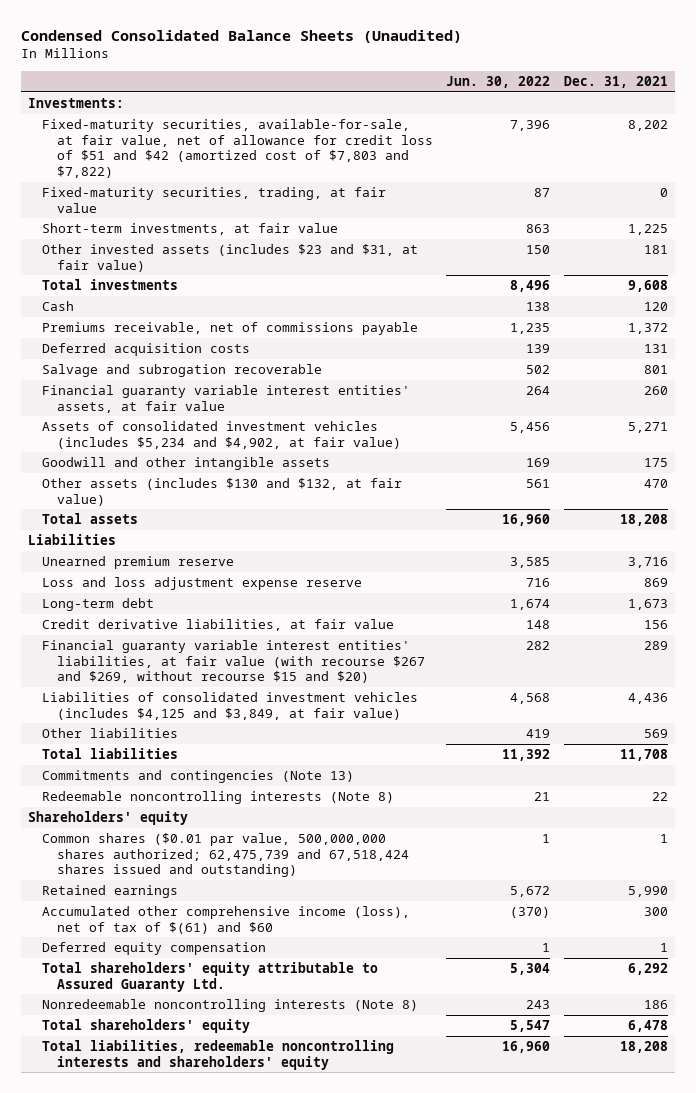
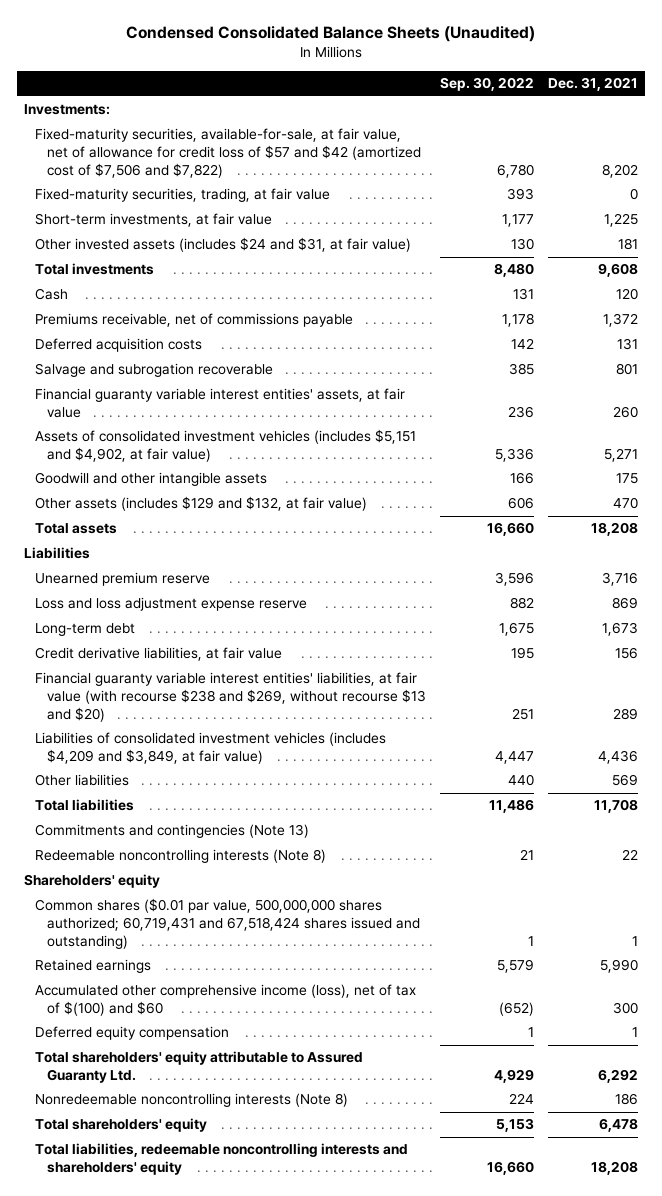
- | Jun. 30, 2022 | Dec. 31, 2021
+ | Sep. 30, 2022 | Dec. 31, 2021
- Fixed-maturity securities, available-for-sale, at fair value, net of allowance for credit loss of $51 and $42 (amortized cost of $7,803 and $7,822) | 7,396 | 8,202
+ Fixed-maturity securities, available-for-sale, at fair value, net of allowance for credit loss of $57 and $42 (amortized cost of $7,506 and $7,822) | 6,780 | 8,202
- Other invested assets (includes $23 and $31, at fair value) | 150 | 181
+ Other invested assets (includes $24 and $31, at fair value) | 130 | 181
- Assets of consolidated investment vehicles (includes $5,234 and $4,902, at fair value) | 5,456 | 5,271
+ Assets of consolidated investment vehicles (includes $5,151 and $4,902, at fair value) | 5,336 | 5,271
- Other assets (includes $130 and $132, at fair value) | 561 | 470
+ Other assets (includes $129 and $132, at fair value) | 606 | 470
- Financial guaranty variable interest entities' liabilities, at fair value (with recourse $267 and $269, without recourse $15 and $20) | 282 | 289
- Liabilities of consolidated investment vehicles (includes $4,125 and $3,849, at fair value) | 4,568 | 4,436
+ Financial guaranty variable interest entities' liabilities, at fair value (with recourse $238 and $269, without recourse $13 and $20) | 251 | 289
+ Liabilities of consolidated investment vehicles (includes $4,209 and $3,849, at fair value) | 4,447 | 4,436
- Common shares ($0.01 par value, 500,000,000 shares authorized; 62,475,739 and 67,518,424 shares issued and outstanding) | 1 | 1
+ Common shares ($0.01 par value, 500,000,000 shares authorized; 60,719,431 and 67,518,424 shares issued and outstanding) | 1 | 1
- Accumulated other comprehensive income (loss), net of tax of $(61) and $60 | (370) | 300
+ Accumulated other comprehensive income (loss), net of tax of $(100) and $60 | (652) | 300

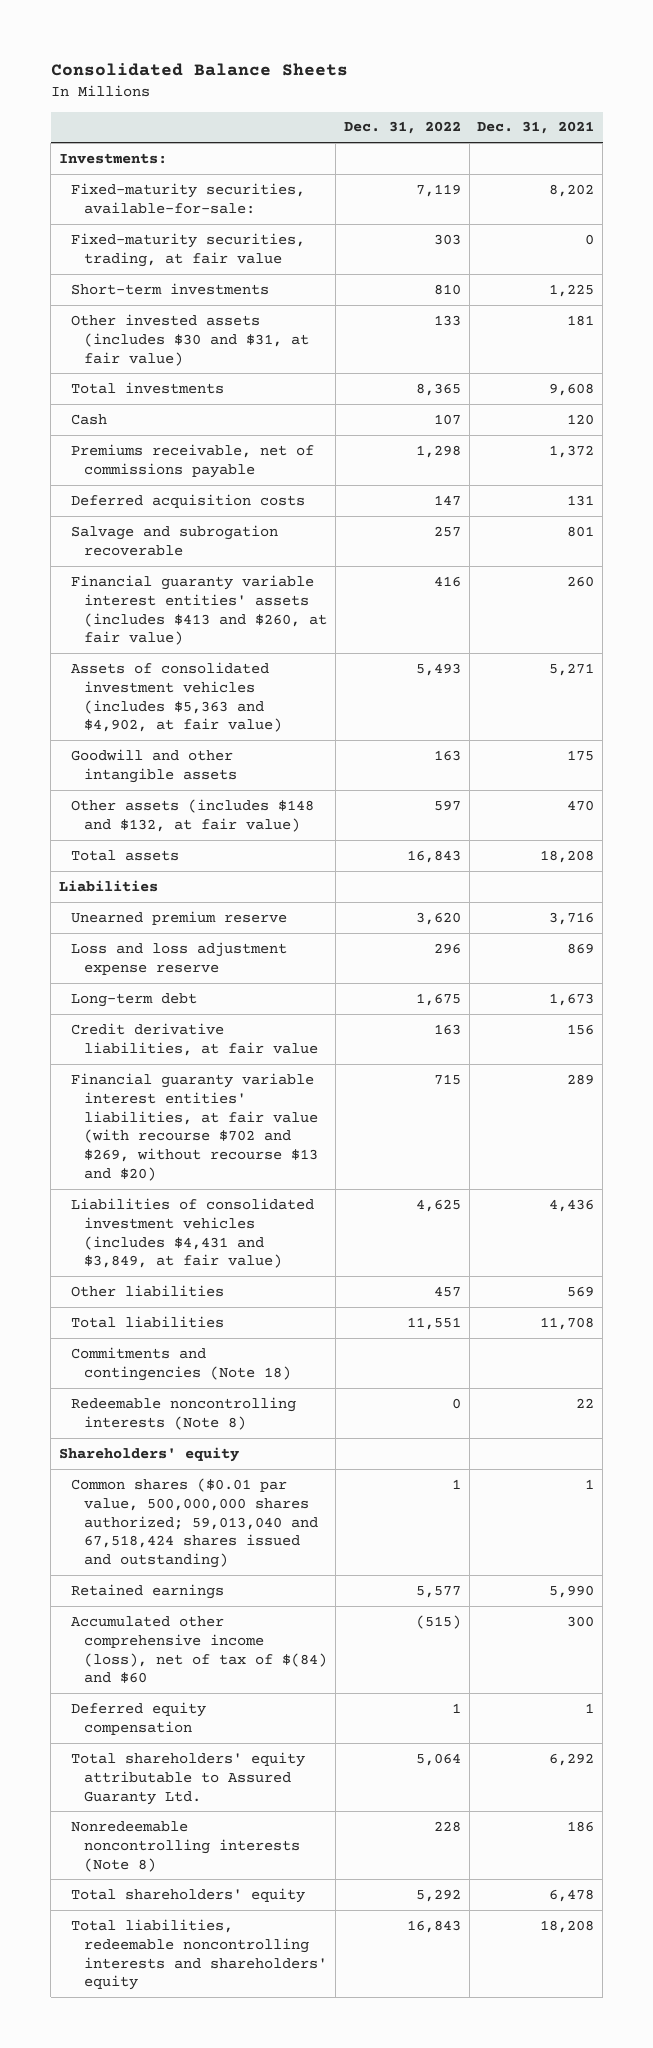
- Condensed Consolidated Balance Sheets (Unaudited)
+ Consolidated Balance Sheets
- | Sep. 30, 2022 | Dec. 31, 2021
+ | Dec. 31, 2022 | Dec. 31, 2021
- Fixed-maturity securities, available-for-sale, at fair value, net of allowance for credit loss of $57 and $42 (amortized cost of $7,506 and $7,822) | 6,780 | 8,202
+ Fixed-maturity securities, available-for-sale: | 7,119 | 8,202
- Short-term investments, at fair value | 1,177 | 1,225
- Other invested assets (includes $24 and $31, at fair value) | 130 | 181
+ Short-term investments | 810 | 1,225
+ Other invested assets (includes $30 and $31, at fair value) | 133 | 181
- Financial guaranty variable interest entities' assets, at fair value | 236 | 260
- Assets of consolidated investment vehicles (includes $5,151 and $4,902, at fair value) | 5,336 | 5,271
+ Financial guaranty variable interest entities' assets (includes $413 and $260, at fair value) | 416 | 260
+ Assets of consolidated investment vehicles (includes $5,363 and $4,902, at fair value) | 5,493 | 5,271
- Other assets (includes $129 and $132, at fair value) | 606 | 470
+ Other assets (includes $148 and $132, at fair value) | 597 | 470
- Financial guaranty variable interest entities' liabilities, at fair value (with recourse $238 and $269, without recourse $13 and $20) | 251 | 289
- Liabilities of consolidated investment vehicles (includes $4,209 and $3,849, at fair value) | 4,447 | 4,436
+ Financial guaranty variable interest entities' liabilities, at fair value (with recourse $702 and $269, without recourse $13 and $20) | 715 | 289
+ Liabilities of consolidated investment vehicles (includes $4,431 and $3,849, at fair value) | 4,625 | 4,436
- Commitments and contingencies (Note 13)
+ Commitments and contingencies (Note 18)
- Common shares ($0.01 par value, 500,000,000 shares authorized; 60,719,431 and 67,518,424 shares issued and outstanding) | 1 | 1
+ Common shares ($0.01 par value, 500,000,000 shares authorized; 59,013,040 and 67,518,424 shares issued and outstanding) | 1 | 1
- Accumulated other comprehensive income (loss), net of tax of $(100) and $60 | (652) | 300
+ Accumulated other comprehensive income (loss), net of tax of $(84) and $60 | (515) | 300

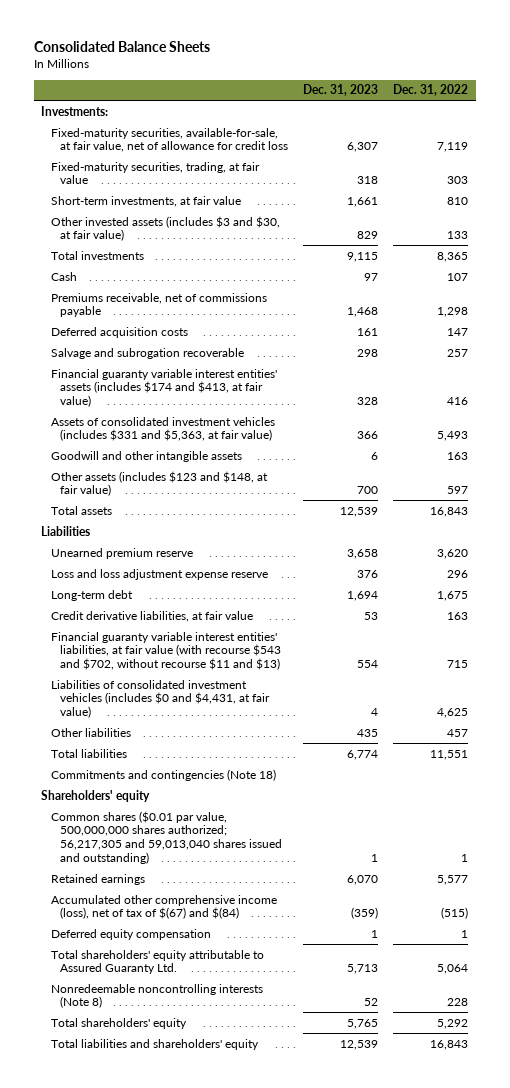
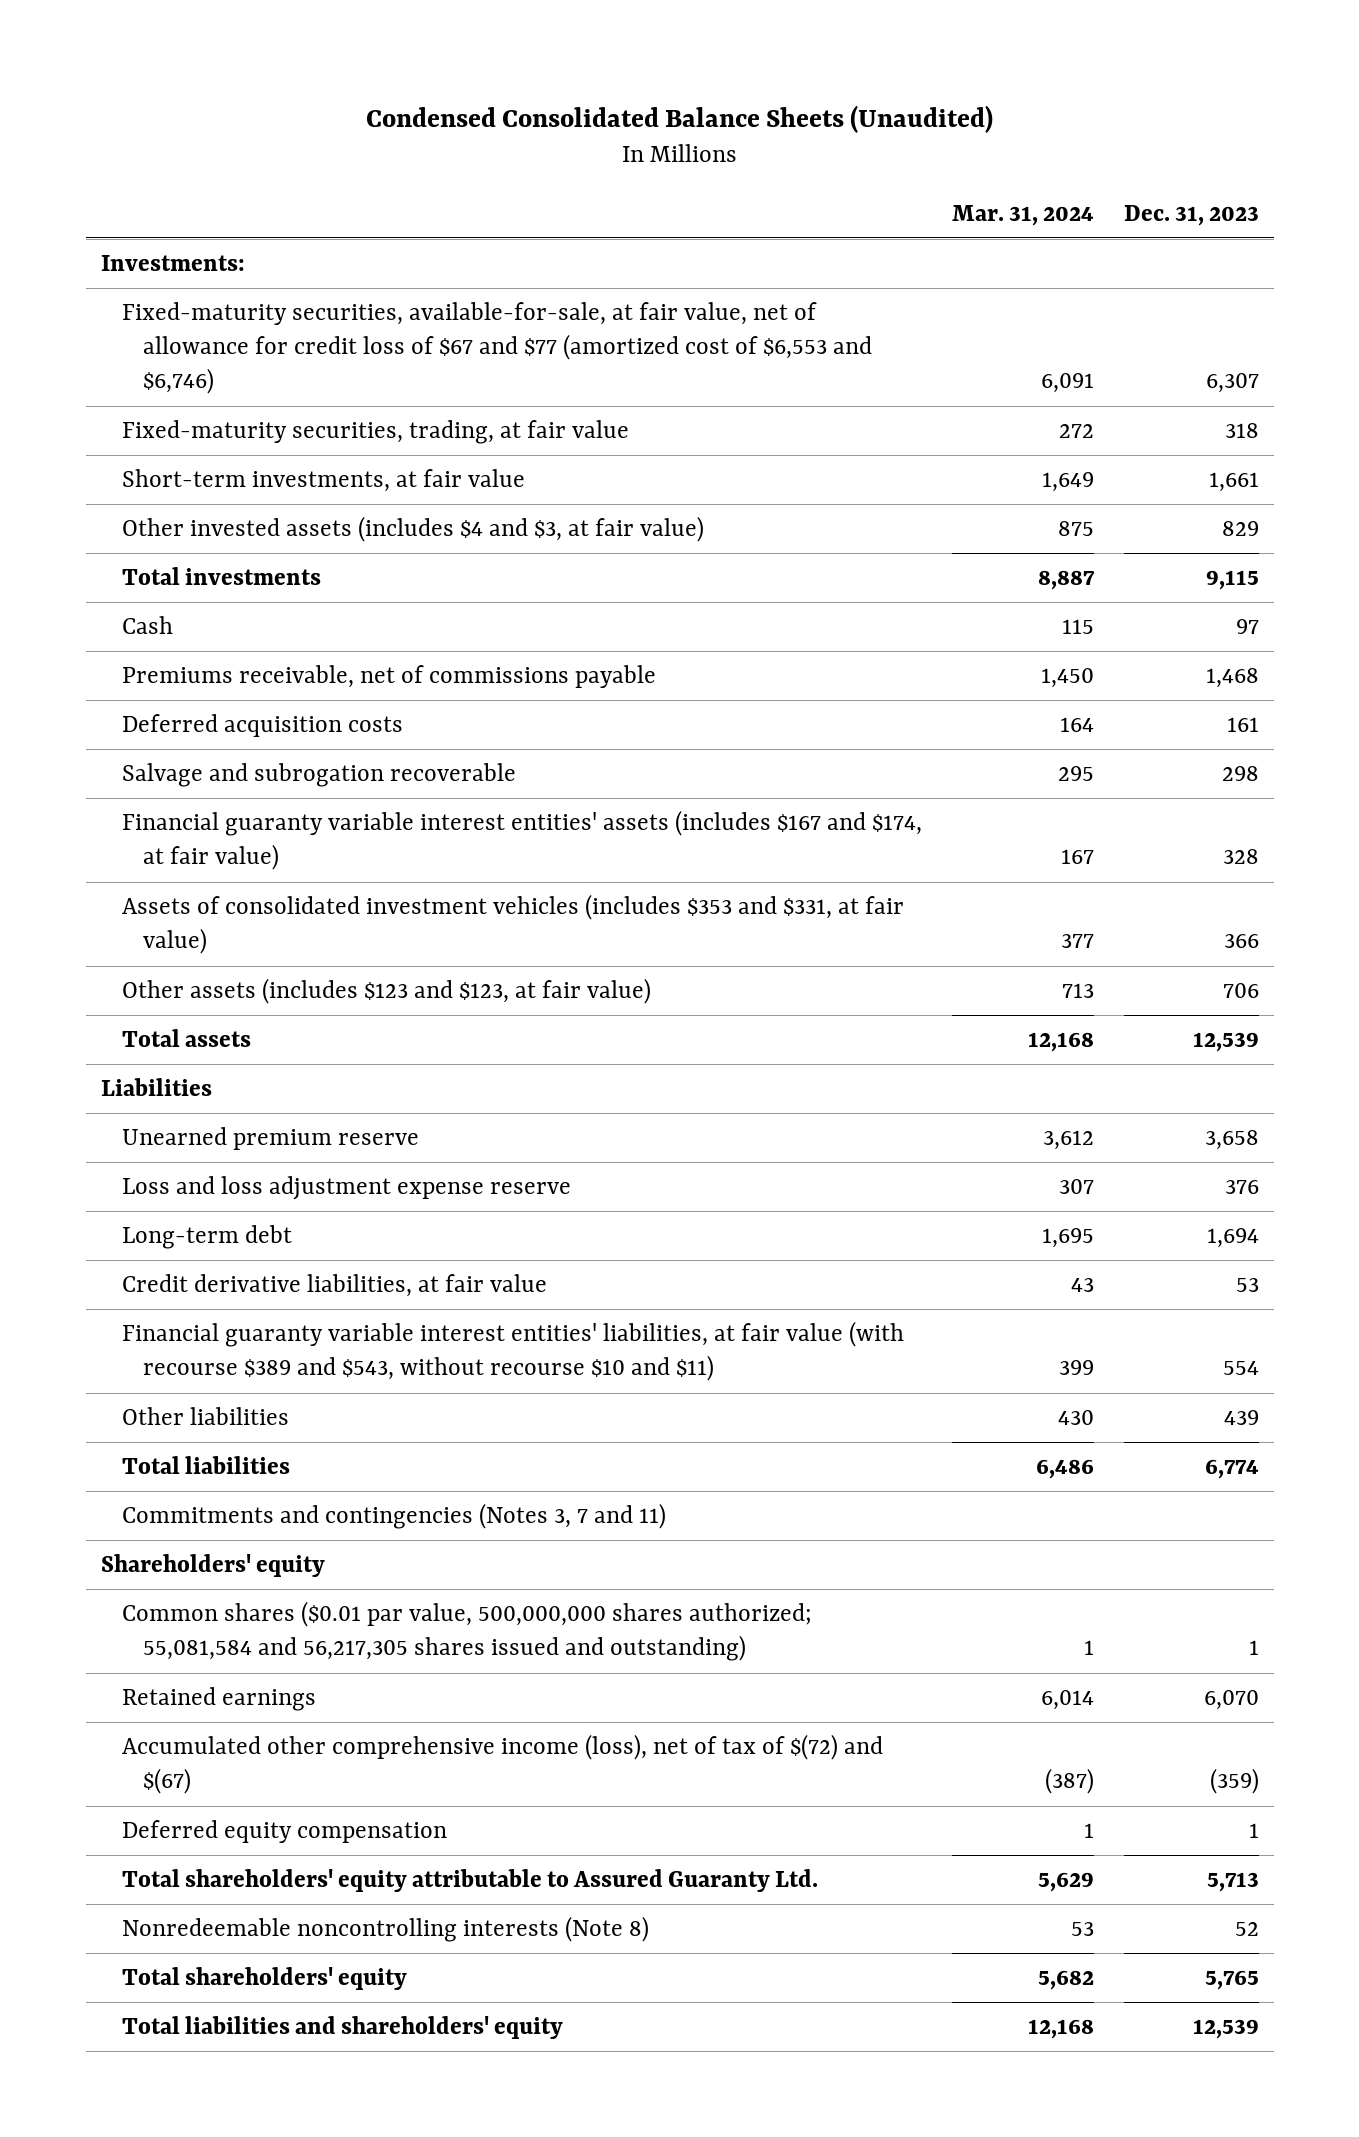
- Consolidated Balance Sheets
+ Condensed Consolidated Balance Sheets (Unaudited)
- | Dec. 31, 2023 | Dec. 31, 2022
+ | Mar. 31, 2024 | Dec. 31, 2023
- Fixed-maturity securities, available-for-sale, at fair value, net of allowance for credit loss | 6,307 | 7,119
+ Fixed-maturity securities, available-for-sale, at fair value, net of allowance for credit loss of $67 and $77 (amortized cost of $6,553 and $6,746) | 6,091 | 6,307
- Other invested assets (includes $3 and $30, at fair value) | 829 | 133
+ Other invested assets (includes $4 and $3, at fair value) | 875 | 829
- Financial guaranty variable interest entities' assets (includes $174 and $413, at fair value) | 328 | 416
- Assets of consolidated investment vehicles (includes $331 and $5,363, at fair value) | 366 | 5,493
- Goodwill and other intangible assets | 6 | 163
- Other assets (includes $123 and $148, at fair value) | 700 | 597
+ Financial guaranty variable interest entities' assets (includes $167 and $174, at fair value) | 167 | 328
+ Assets of consolidated investment vehicles (includes $353 and $331, at fair value) | 377 | 366
+ Other assets (includes $123 and $123, at fair value) | 713 | 706
- Financial guaranty variable interest entities' liabilities, at fair value (with recourse $543 and $702, without recourse $11 and $13) | 554 | 715
- Liabilities of consolidated investment vehicles (includes $0 and $4,431, at fair value) | 4 | 4,625
- Other liabilities | 435 | 457
+ Financial guaranty variable interest entities' liabilities, at fair value (with recourse $389 and $543, without recourse $10 and $11) | 399 | 554
+ Other liabilities | 430 | 439
- Commitments and contingencies (Note 18)
+ Commitments and contingencies (Notes 3, 7 and 11)
- Common shares ($0.01 par value, 500,000,000 shares authorized; 56,217,305 and 59,013,040 shares issued and outstanding) | 1 | 1
+ Common shares ($0.01 par value, 500,000,000 shares authorized; 55,081,584 and 56,217,305 shares issued and outstanding) | 1 | 1
- Accumulated other comprehensive income (loss), net of tax of $(67) and $(84) | (359) | (515)
+ Accumulated other comprehensive income (loss), net of tax of $(72) and $(67) | (387) | (359)

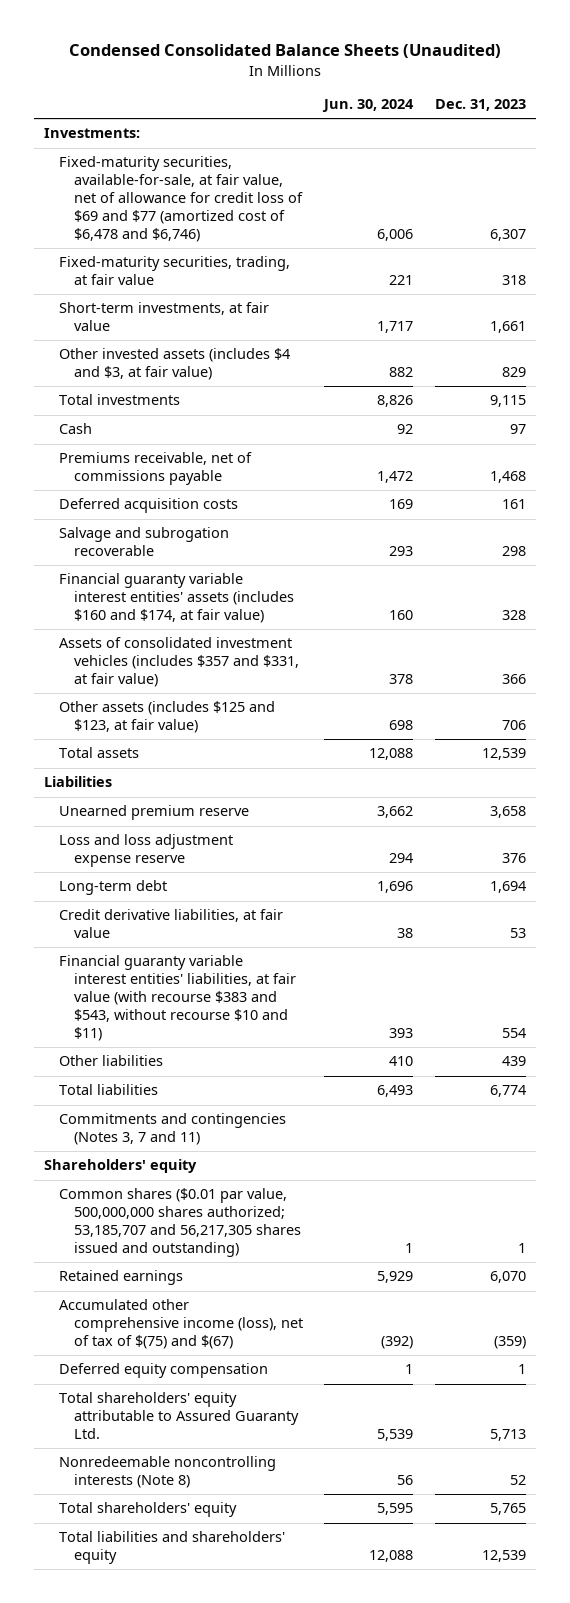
- | Mar. 31, 2024 | Dec. 31, 2023
+ | Jun. 30, 2024 | Dec. 31, 2023
- Fixed-maturity securities, available-for-sale, at fair value, net of allowance for credit loss of $67 and $77 (amortized cost of $6,553 and $6,746) | 6,091 | 6,307
+ Fixed-maturity securities, available-for-sale, at fair value, net of allowance for credit loss of $69 and $77 (amortized cost of $6,478 and $6,746) | 6,006 | 6,307
- Financial guaranty variable interest entities' assets (includes $167 and $174, at fair value) | 167 | 328
- Assets of consolidated investment vehicles (includes $353 and $331, at fair value) | 377 | 366
- Other assets (includes $123 and $123, at fair value) | 713 | 706
+ Financial guaranty variable interest entities' assets (includes $160 and $174, at fair value) | 160 | 328
+ Assets of consolidated investment vehicles (includes $357 and $331, at fair value) | 378 | 366
+ Other assets (includes $125 and $123, at fair value) | 698 | 706
- Financial guaranty variable interest entities' liabilities, at fair value (with recourse $389 and $543, without recourse $10 and $11) | 399 | 554
+ Financial guaranty variable interest entities' liabilities, at fair value (with recourse $383 and $543, without recourse $10 and $11) | 393 | 554
- Common shares ($0.01 par value, 500,000,000 shares authorized; 55,081,584 and 56,217,305 shares issued and outstanding) | 1 | 1
+ Common shares ($0.01 par value, 500,000,000 shares authorized; 53,185,707 and 56,217,305 shares issued and outstanding) | 1 | 1
- Accumulated other comprehensive income (loss), net of tax of $(72) and $(67) | (387) | (359)
+ Accumulated other comprehensive income (loss), net of tax of $(75) and $(67) | (392) | (359)

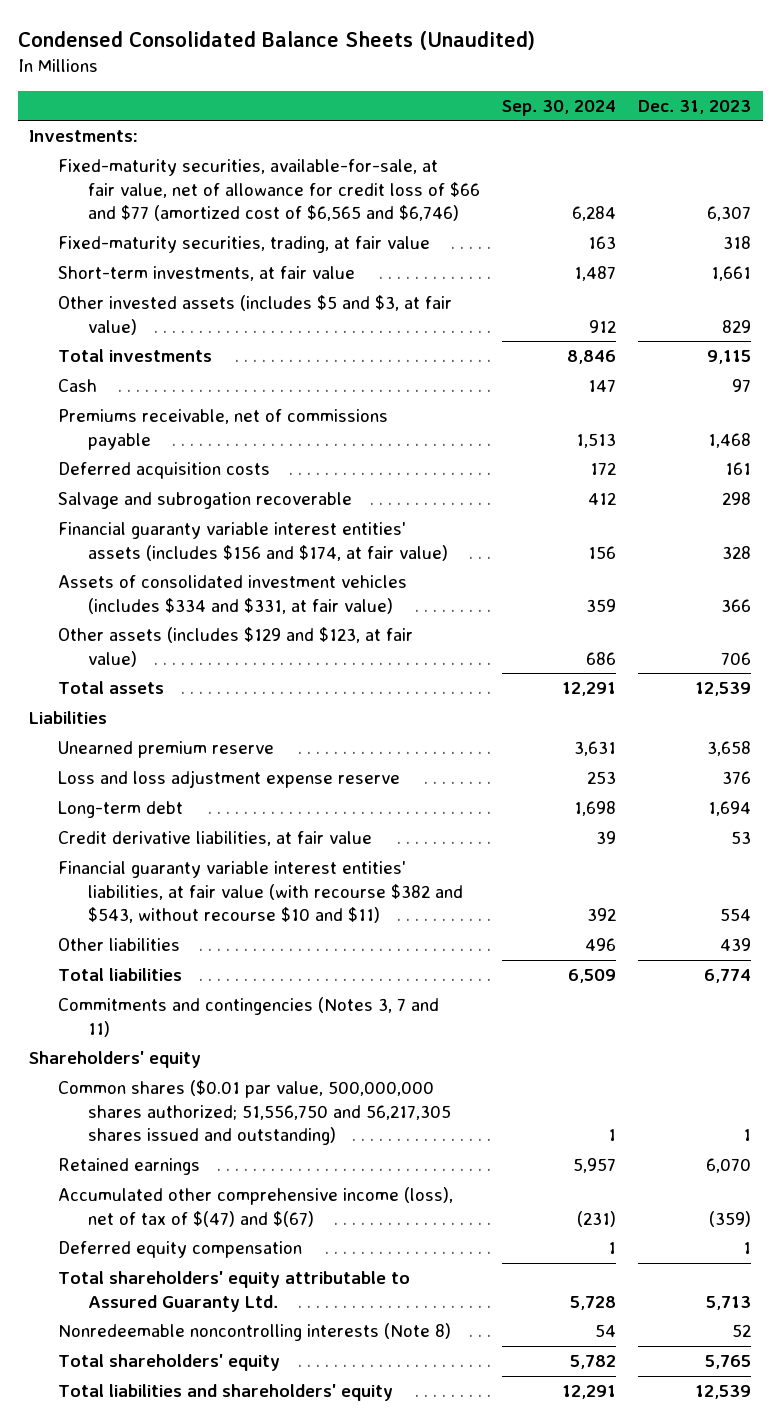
- | Jun. 30, 2024 | Dec. 31, 2023
+ | Sep. 30, 2024 | Dec. 31, 2023
- Fixed-maturity securities, available-for-sale, at fair value, net of allowance for credit loss of $69 and $77 (amortized cost of $6,478 and $6,746) | 6,006 | 6,307
+ Fixed-maturity securities, available-for-sale, at fair value, net of allowance for credit loss of $66 and $77 (amortized cost of $6,565 and $6,746) | 6,284 | 6,307
- Other invested assets (includes $4 and $3, at fair value) | 882 | 829
+ Other invested assets (includes $5 and $3, at fair value) | 912 | 829
- Financial guaranty variable interest entities' assets (includes $160 and $174, at fair value) | 160 | 328
- Assets of consolidated investment vehicles (includes $357 and $331, at fair value) | 378 | 366
- Other assets (includes $125 and $123, at fair value) | 698 | 706
+ Financial guaranty variable interest entities' assets (includes $156 and $174, at fair value) | 156 | 328
+ Assets of consolidated investment vehicles (includes $334 and $331, at fair value) | 359 | 366
+ Other assets (includes $129 and $123, at fair value) | 686 | 706
- Financial guaranty variable interest entities' liabilities, at fair value (with recourse $383 and $543, without recourse $10 and $11) | 393 | 554
+ Financial guaranty variable interest entities' liabilities, at fair value (with recourse $382 and $543, without recourse $10 and $11) | 392 | 554
- Common shares ($0.01 par value, 500,000,000 shares authorized; 53,185,707 and 56,217,305 shares issued and outstanding) | 1 | 1
+ Common shares ($0.01 par value, 500,000,000 shares authorized; 51,556,750 and 56,217,305 shares issued and outstanding) | 1 | 1
- Accumulated other comprehensive income (loss), net of tax of $(75) and $(67) | (392) | (359)
+ Accumulated other comprehensive income (loss), net of tax of $(47) and $(67) | (231) | (359)

